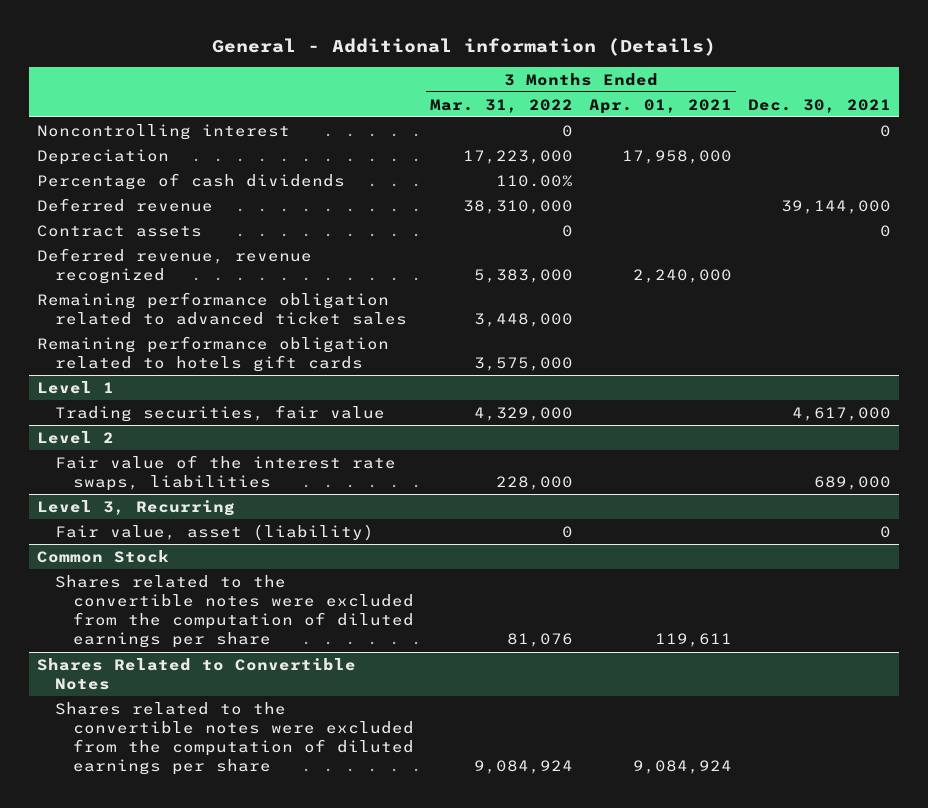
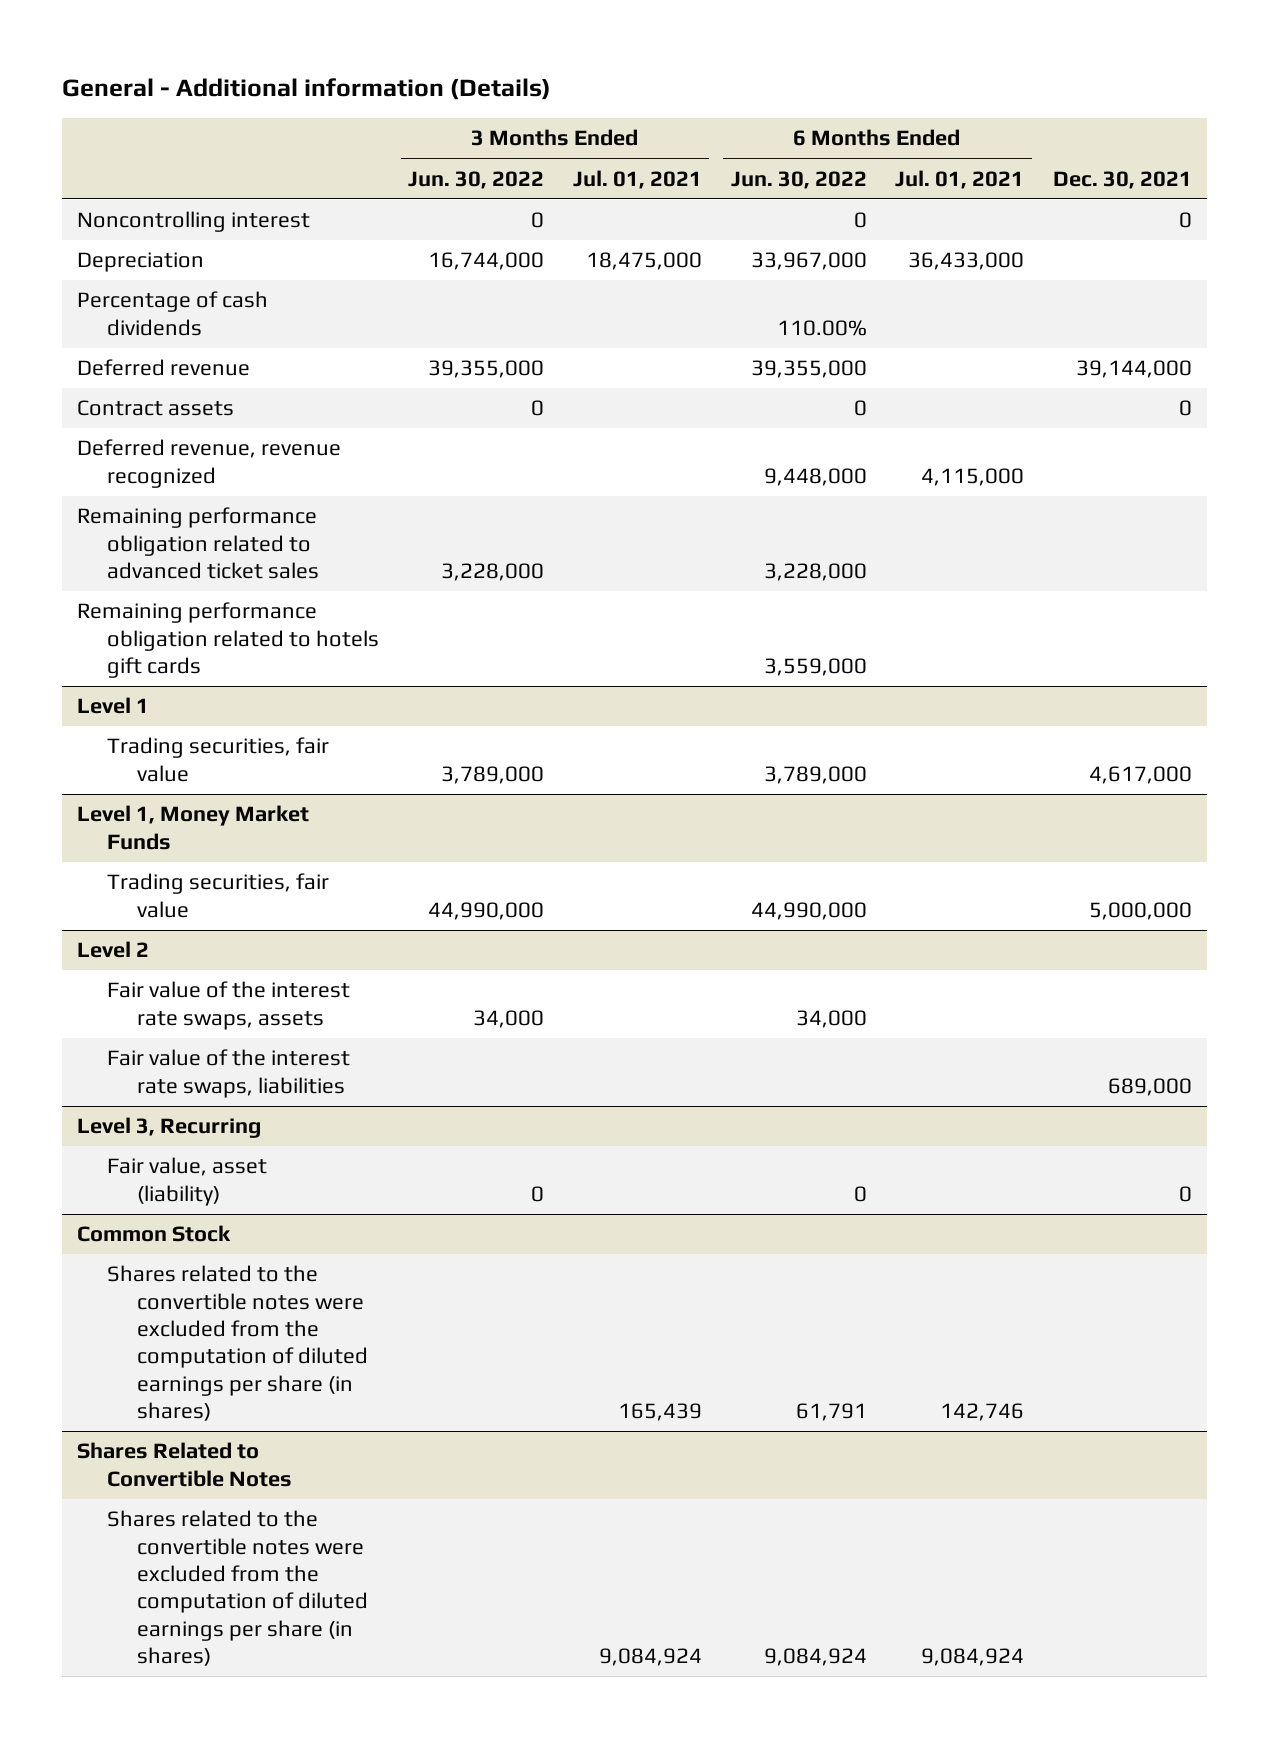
- | 3 Months Ended Mar. 31, 2022 | 3 Months Ended Apr. 01, 2021 | Dec. 30, 2021
+ | 3 Months Ended Jun. 30, 2022 | 3 Months Ended Jul. 01, 2021 | 6 Months Ended Jun. 30, 2022 | 6 Months Ended Jul. 01, 2021 | Dec. 30, 2021
+ Level 1, Money Market Funds
+ Trading securities, fair value | 44,990,000 | | 44,990,000 | | 5,000,000
@ Level 2
+ Fair value of the interest rate swaps, assets | 34,000 | | 34,000 | |
@ Common Stock
- Shares related to the convertible notes were excluded from the computation of diluted earnings per share | 81,076 | 119,611 |
+ Shares related to the convertible notes were excluded from the computation of diluted earnings per share (in shares) | | 165,439 | 61,791 | 142,746 |
@ Shares Related to Convertible Notes
- Shares related to the convertible notes were excluded from the computation of diluted earnings per share | 9,084,924 | 9,084,924 |
+ Shares related to the convertible notes were excluded from the computation of diluted earnings per share (in shares) | | 9,084,924 | 9,084,924 | 9,084,924 |

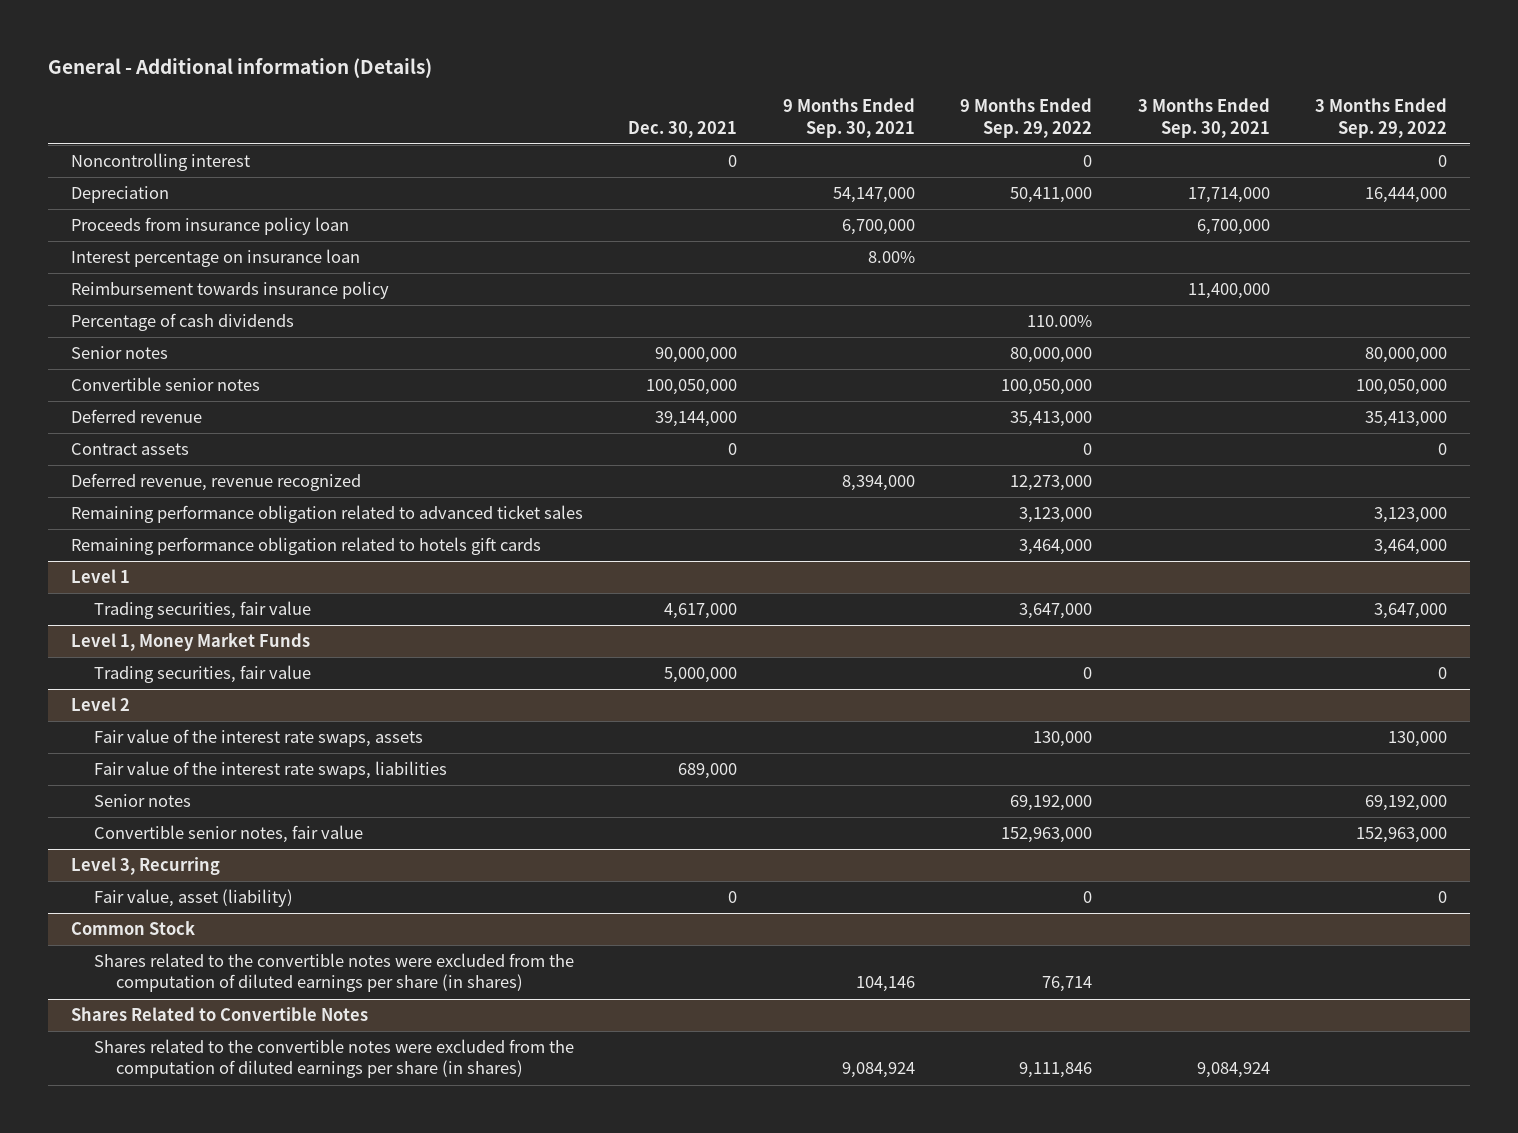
- | 3 Months Ended Jun. 30, 2022 | 3 Months Ended Jul. 01, 2021 | 6 Months Ended Jun. 30, 2022 | 6 Months Ended Jul. 01, 2021 | Dec. 30, 2021
+ | Dec. 30, 2021 | 9 Months Ended Sep. 30, 2021 | 9 Months Ended Sep. 29, 2022 | 3 Months Ended Sep. 30, 2021 | 3 Months Ended Sep. 29, 2022
+ Proceeds from insurance policy loan | | 6,700,000 | | 6,700,000 |
+ Interest percentage on insurance loan | | 8.00% | | |
+ Reimbursement towards insurance policy | | | | 11,400,000 |
+ Senior notes | 90,000,000 | | 80,000,000 | | 80,000,000
+ Convertible senior notes | 100,050,000 | | 100,050,000 | | 100,050,000
@ Level 2
+ Senior notes | | | 69,192,000 | | 69,192,000
+ Convertible senior notes, fair value | | | 152,963,000 | | 152,963,000

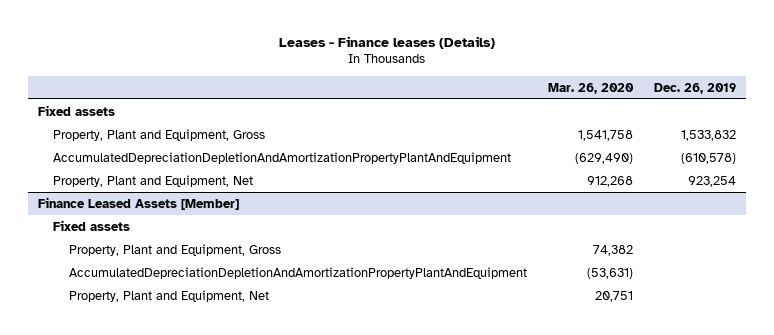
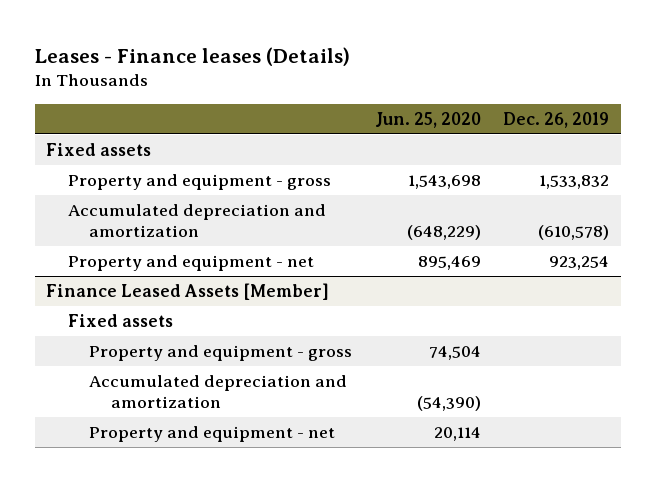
- | Mar. 26, 2020 | Dec. 26, 2019
+ | Jun. 25, 2020 | Dec. 26, 2019
- Property, Plant and Equipment, Gross | 1,541,758 | 1,533,832
- AccumulatedDepreciationDepletionAndAmortizationPropertyPlantAndEquipment | (629,490) | (610,578)
- Property, Plant and Equipment, Net | 912,268 | 923,254
+ Property and equipment - gross | 1,543,698 | 1,533,832
+ Accumulated depreciation and amortization | (648,229) | (610,578)
+ Property and equipment - net | 895,469 | 923,254
@ Finance Leased Assets [Member]
- Property, Plant and Equipment, Gross | 74,382 |
- AccumulatedDepreciationDepletionAndAmortizationPropertyPlantAndEquipment | (53,631) |
- Property, Plant and Equipment, Net | 20,751 |
+ Property and equipment - gross | 74,504 |
+ Accumulated depreciation and amortization | (54,390) |
+ Property and equipment - net | 20,114 |

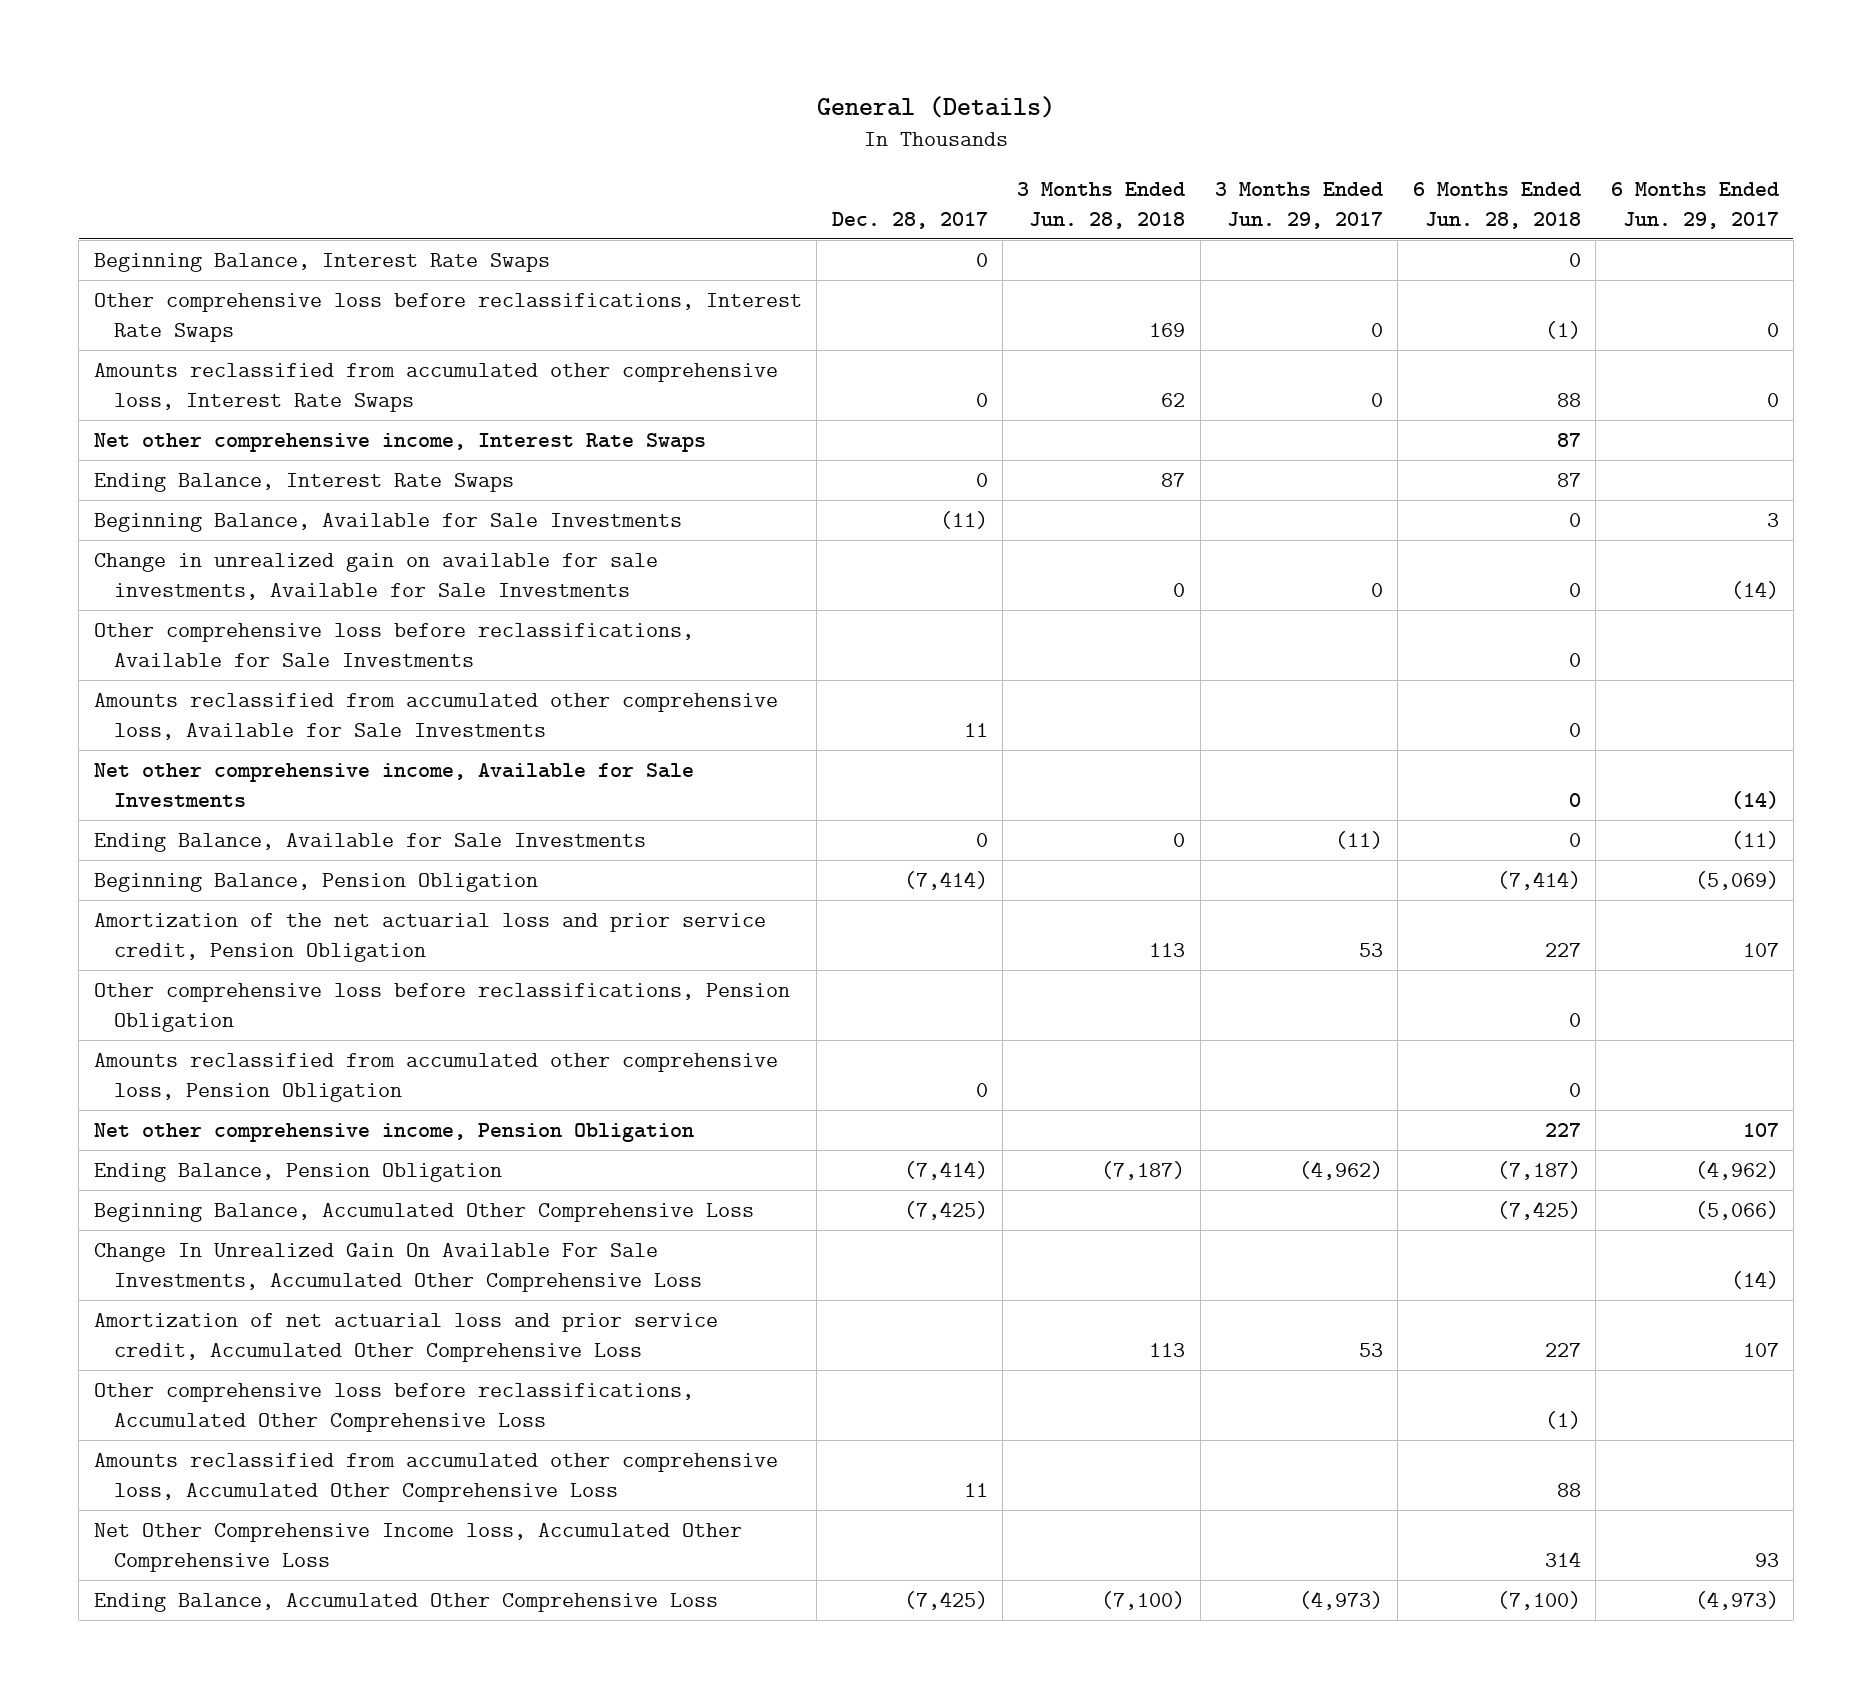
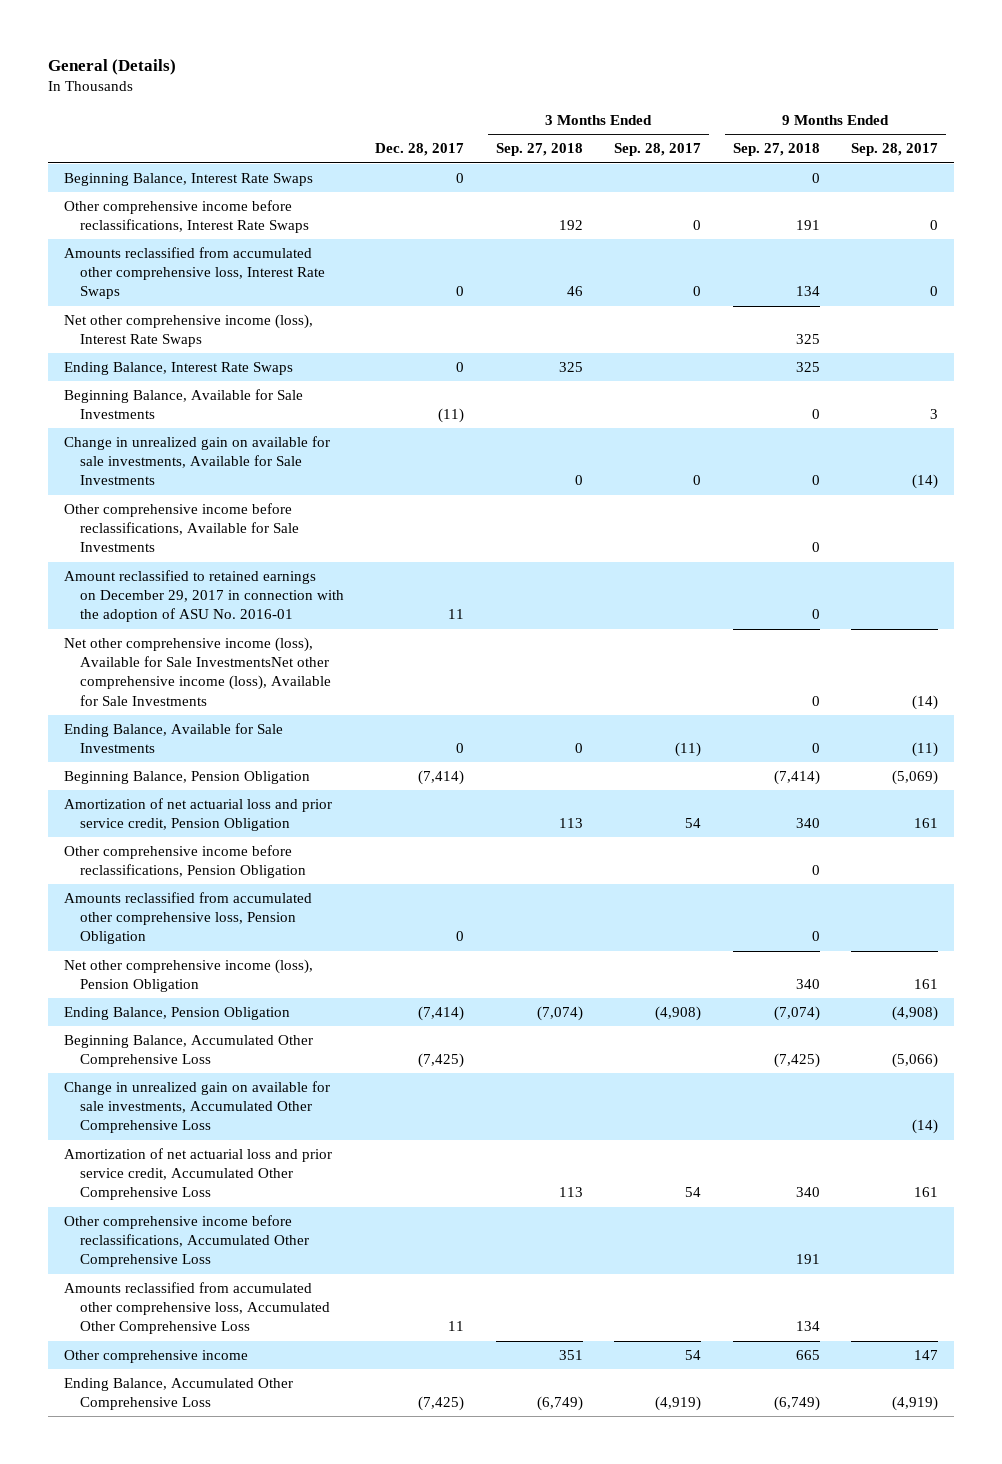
- | Dec. 28, 2017 | 3 Months Ended Jun. 28, 2018 | 3 Months Ended Jun. 29, 2017 | 6 Months Ended Jun. 28, 2018 | 6 Months Ended Jun. 29, 2017
+ | Dec. 28, 2017 | 3 Months Ended Sep. 27, 2018 | 3 Months Ended Sep. 28, 2017 | 9 Months Ended Sep. 27, 2018 | 9 Months Ended Sep. 28, 2017
- Other comprehensive loss before reclassifications, Interest Rate Swaps | | 169 | 0 | (1) | 0
+ Other comprehensive income before reclassifications, Interest Rate Swaps | | 192 | 0 | 191 | 0
- Net other comprehensive income, Interest Rate Swaps | | | | 87 |
+ Net other comprehensive income (loss), Interest Rate Swaps | | | | 325 |
- Other comprehensive loss before reclassifications, Available for Sale Investments | | | | 0 |
- Amounts reclassified from accumulated other comprehensive loss, Available for Sale Investments | 11 | | | 0 |
- Net other comprehensive income, Available for Sale Investments | | | | 0 | (14)
+ Other comprehensive income before reclassifications, Available for Sale Investments | | | | 0 |
+ Amount reclassified to retained earnings on December 29, 2017 in connection with the adoption of ASU No. 2016-01 | 11 | | | 0 |
+ Net other comprehensive income (loss), Available for Sale InvestmentsNet other comprehensive income (loss), Available for Sale Investments | | | | 0 | (14)
- Amortization of the net actuarial loss and prior service credit, Pension Obligation | | 113 | 53 | 227 | 107
- Other comprehensive loss before reclassifications, Pension Obligation | | | | 0 |
+ Amortization of net actuarial loss and prior service credit, Pension Obligation | | 113 | 54 | 340 | 161
+ Other comprehensive income before reclassifications, Pension Obligation | | | | 0 |
- Net other comprehensive income, Pension Obligation | | | | 227 | 107
+ Net other comprehensive income (loss), Pension Obligation | | | | 340 | 161
- Change In Unrealized Gain On Available For Sale Investments, Accumulated Other Comprehensive Loss | | | | | (14)
+ Change in unrealized gain on available for sale investments, Accumulated Other Comprehensive Loss | | | | | (14)
- Other comprehensive loss before reclassifications, Accumulated Other Comprehensive Loss | | | | (1) |
+ Other comprehensive income before reclassifications, Accumulated Other Comprehensive Loss | | | | 191 |
- Net Other Comprehensive Income loss, Accumulated Other Comprehensive Loss | | | | 314 | 93
+ Other comprehensive income | | 351 | 54 | 665 | 147

